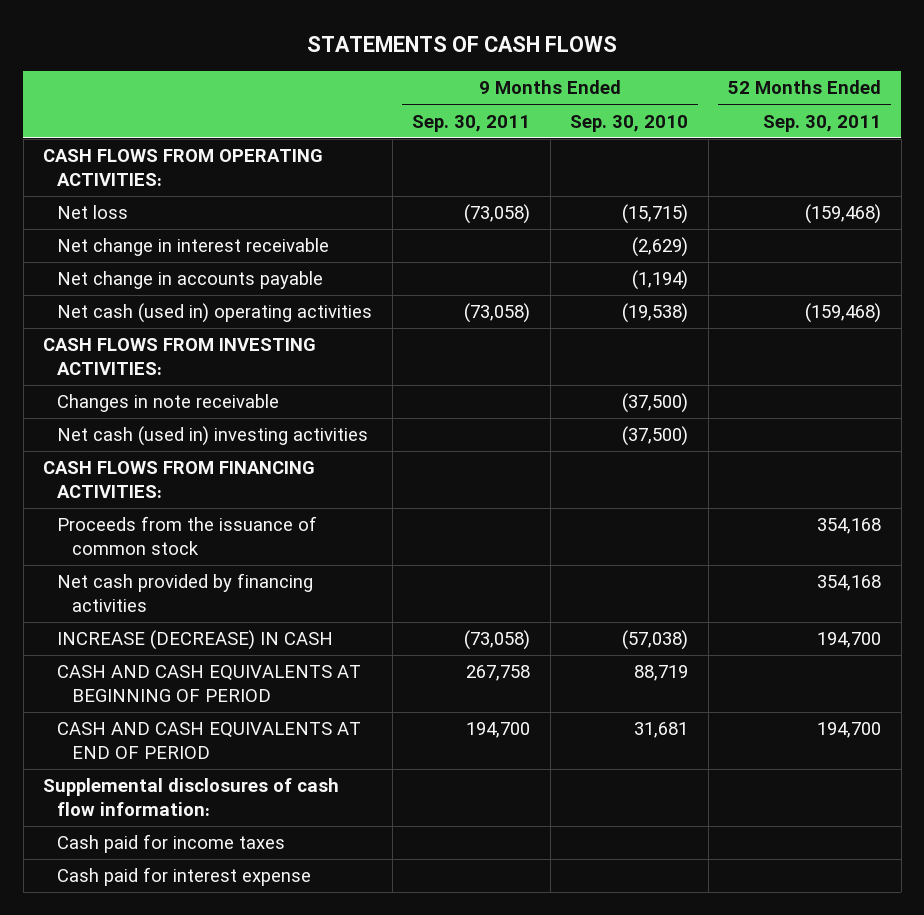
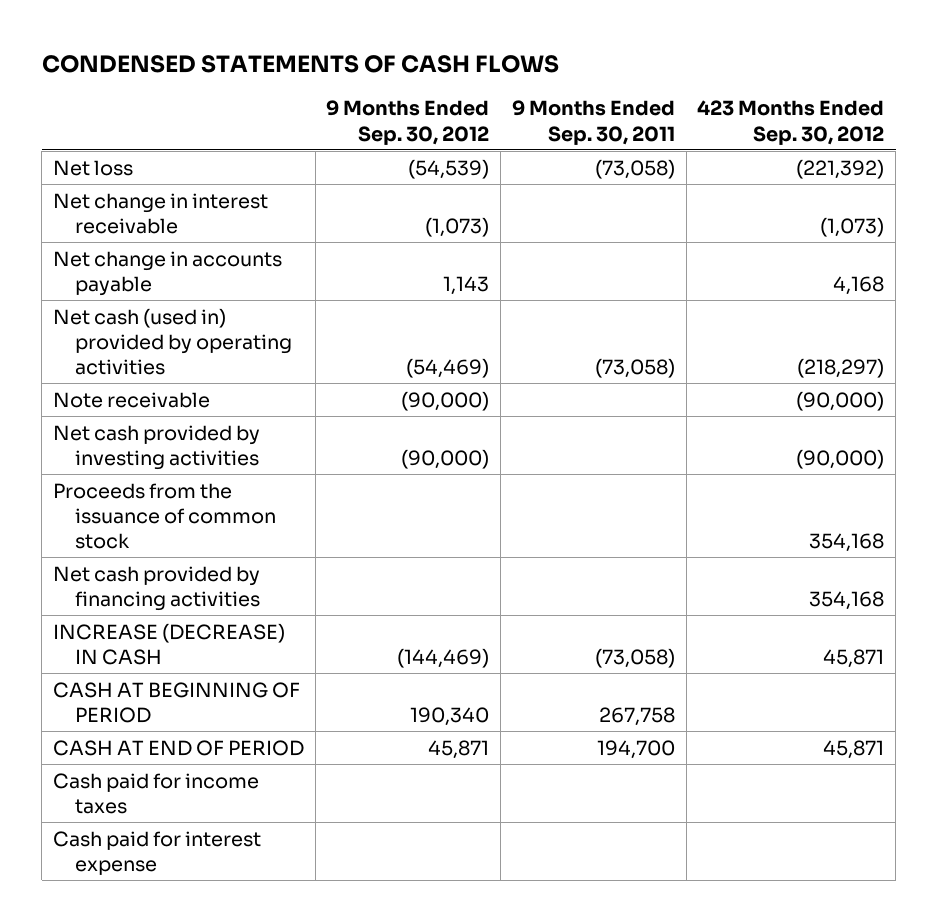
- STATEMENTS OF CASH FLOWS
+ CONDENSED STATEMENTS OF CASH FLOWS
- | 9 Months Ended Sep. 30, 2011 | 9 Months Ended Sep. 30, 2010 | 52 Months Ended Sep. 30, 2011
+ | 9 Months Ended Sep. 30, 2012 | 9 Months Ended Sep. 30, 2011 | 423 Months Ended Sep. 30, 2012
- CASH FLOWS FROM OPERATING ACTIVITIES:
- Net cash (used in) operating activities | (73,058) | (19,538) | (159,468)
- CASH FLOWS FROM INVESTING ACTIVITIES:
- Changes in note receivable | | (37,500) |
- Net cash (used in) investing activities | | (37,500) |
- CASH FLOWS FROM FINANCING ACTIVITIES:
+ Net cash (used in) provided by operating activities | (54,469) | (73,058) | (218,297)
+ Note receivable | (90,000) | | (90,000)
+ Net cash provided by investing activities | (90,000) | | (90,000)
- CASH AND CASH EQUIVALENTS AT BEGINNING OF PERIOD | 267,758 | 88,719 |
- CASH AND CASH EQUIVALENTS AT END OF PERIOD | 194,700 | 31,681 | 194,700
- Supplemental disclosures of cash flow information:
+ CASH AT BEGINNING OF PERIOD | 190,340 | 267,758 |
+ CASH AT END OF PERIOD | 45,871 | 194,700 | 45,871

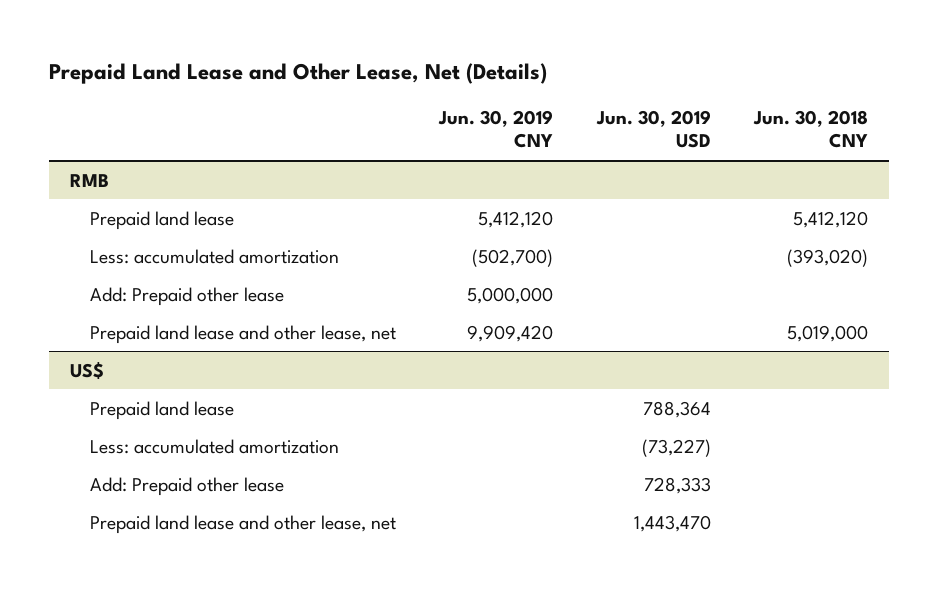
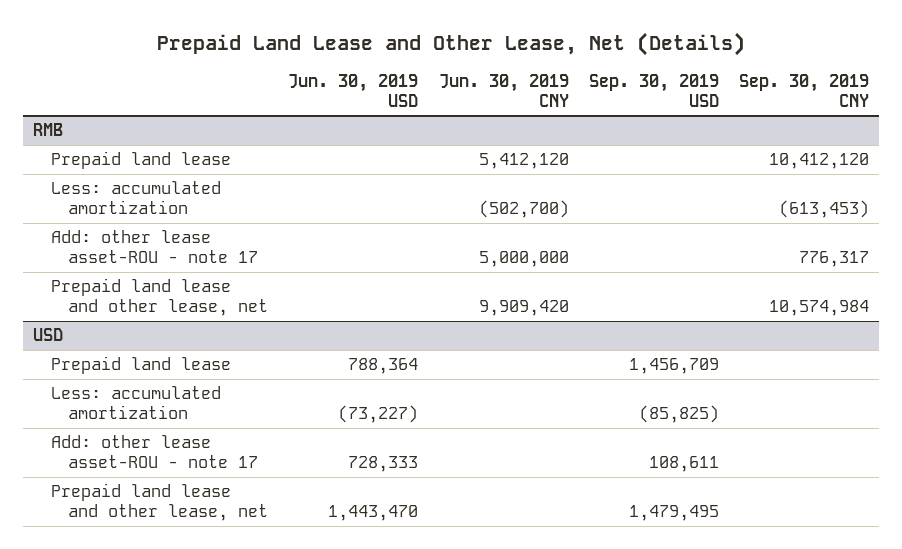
- | Jun. 30, 2019 CNY | Jun. 30, 2019 USD | Jun. 30, 2018 CNY
+ | Jun. 30, 2019 USD | Jun. 30, 2019 CNY | Sep. 30, 2019 USD | Sep. 30, 2019 CNY
@ RMB
- Add: Prepaid other lease | 5,000,000 | |
+ Add: other lease asset-ROU - note 17 | | 5,000,000 | | 776,317
- US$
+ USD
- Add: Prepaid other lease | | 728,333 |
+ Add: other lease asset-ROU - note 17 | 728,333 | | 108,611 |

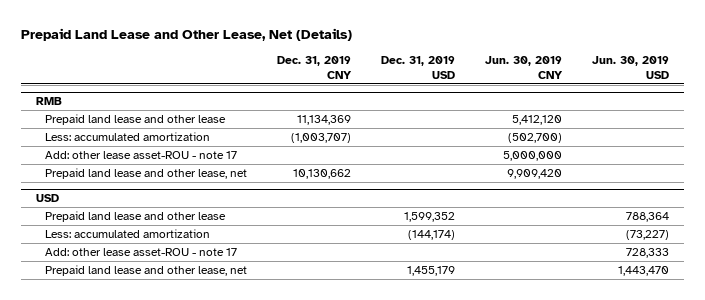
- | Jun. 30, 2019 USD | Jun. 30, 2019 CNY | Sep. 30, 2019 USD | Sep. 30, 2019 CNY
+ | Dec. 31, 2019 CNY | Dec. 31, 2019 USD | Jun. 30, 2019 CNY | Jun. 30, 2019 USD
@ RMB
- Prepaid land lease | | 5,412,120 | | 10,412,120
+ Prepaid land lease and other lease | 11,134,369 | | 5,412,120 |
@ USD
- Prepaid land lease | 788,364 | | 1,456,709 |
+ Prepaid land lease and other lease | | 1,599,352 | | 788,364

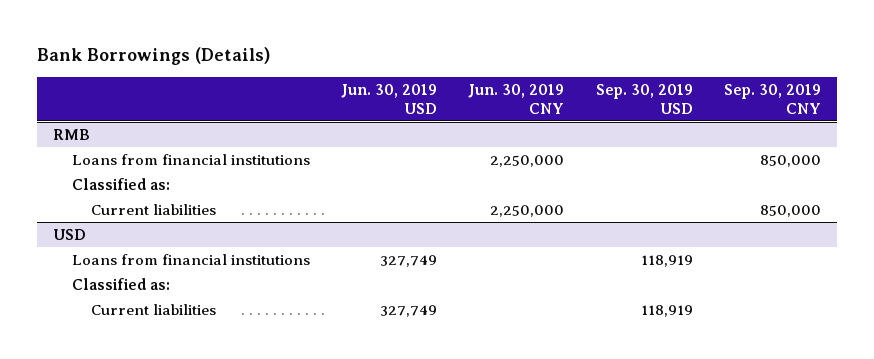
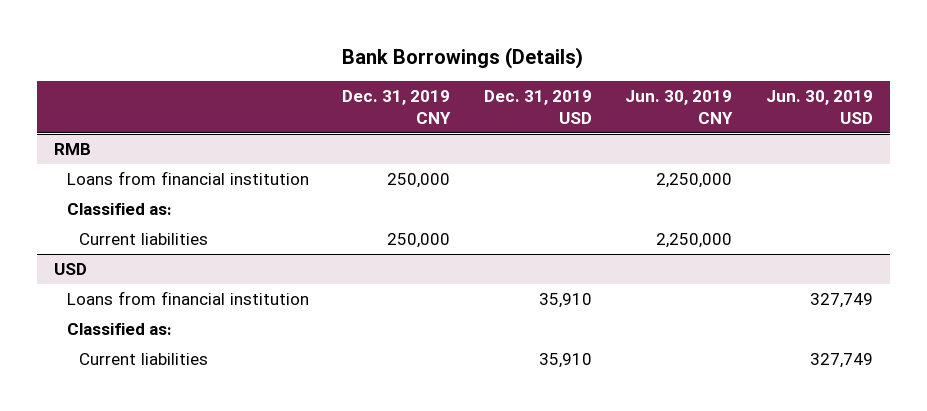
- | Jun. 30, 2019 USD | Jun. 30, 2019 CNY | Sep. 30, 2019 USD | Sep. 30, 2019 CNY
+ | Dec. 31, 2019 CNY | Dec. 31, 2019 USD | Jun. 30, 2019 CNY | Jun. 30, 2019 USD
@ RMB
- Loans from financial institutions | | 2,250,000 | | 850,000
+ Loans from financial institution | 250,000 | | 2,250,000 |
@ USD
- Loans from financial institutions | 327,749 | | 118,919 |
+ Loans from financial institution | | 35,910 | | 327,749

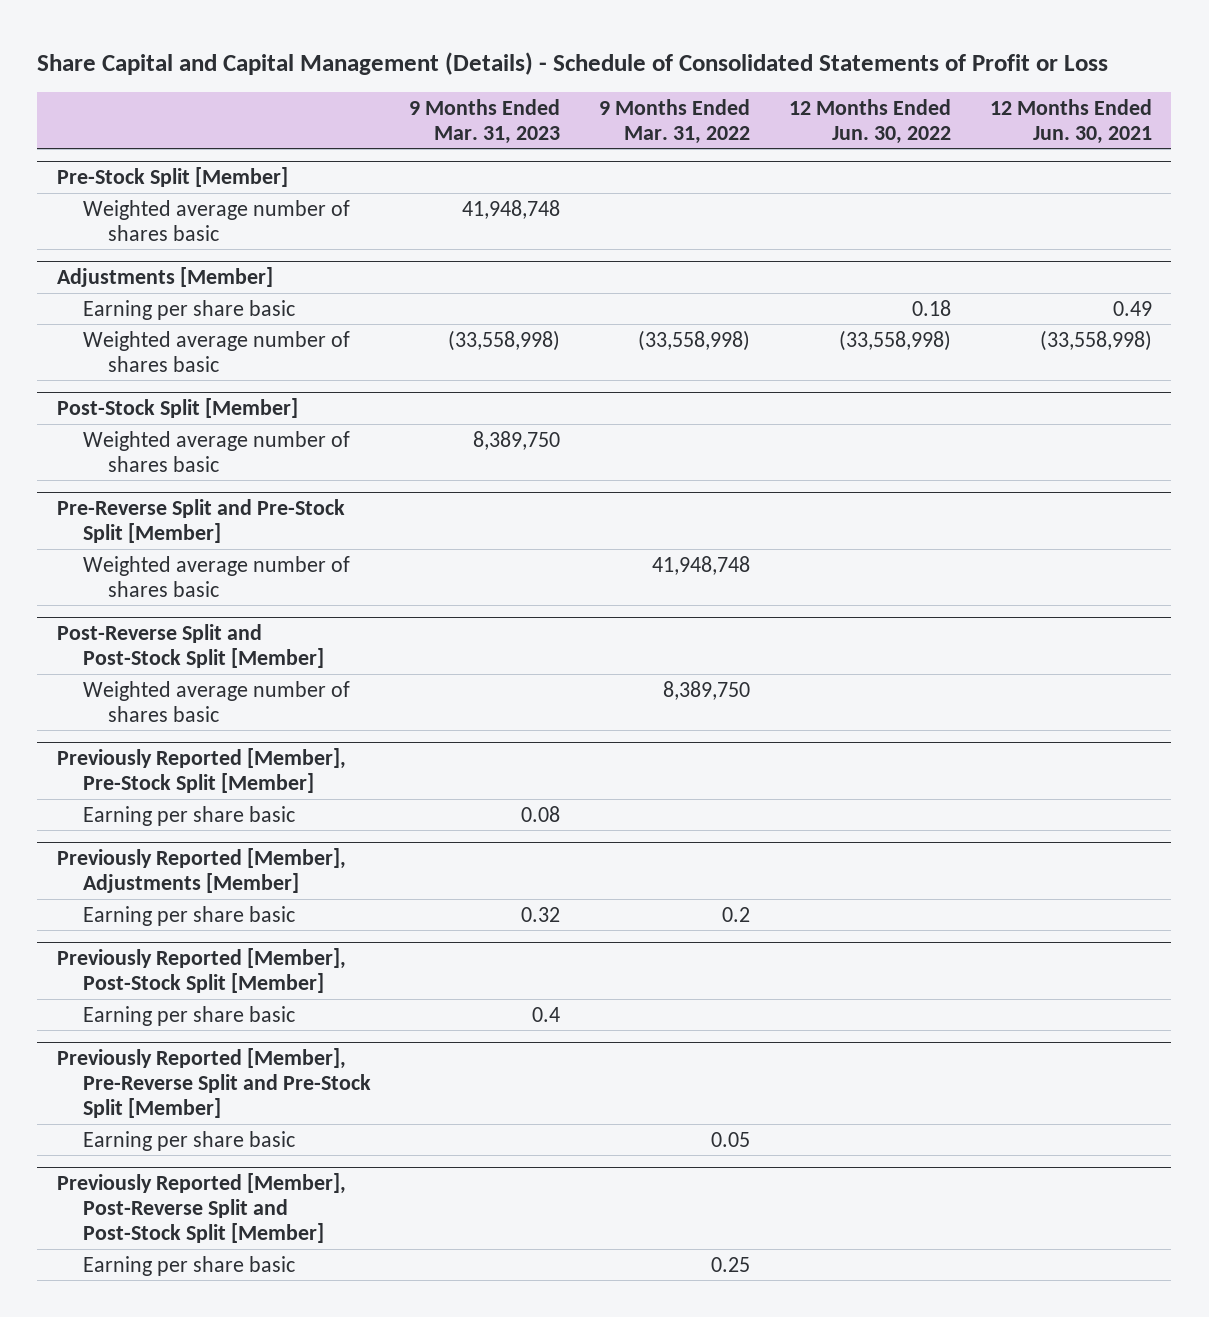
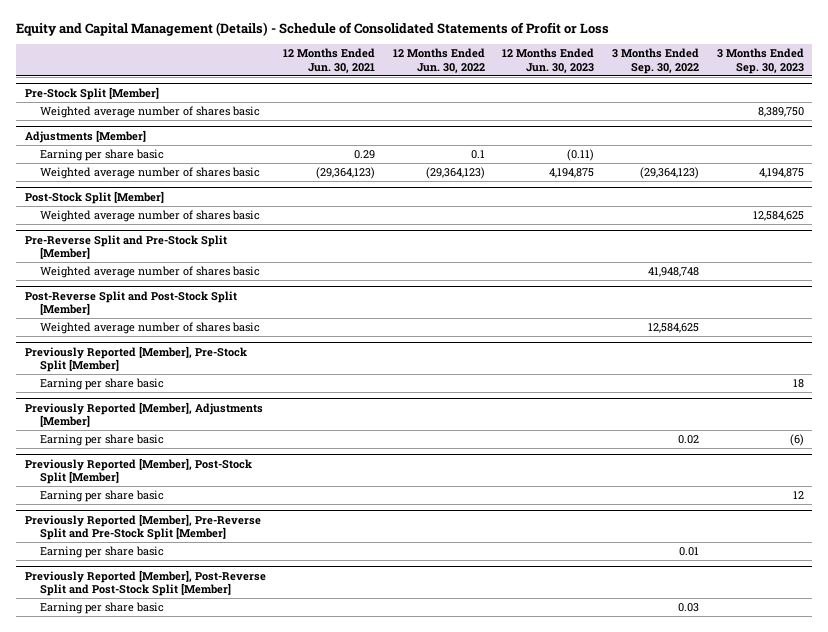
- Share Capital and Capital Management (Details) - Schedule of Consolidated Statements of Profit or Loss
+ Equity and Capital Management (Details) - Schedule of Consolidated Statements of Profit or Loss
- | 9 Months Ended Mar. 31, 2023 | 9 Months Ended Mar. 31, 2022 | 12 Months Ended Jun. 30, 2022 | 12 Months Ended Jun. 30, 2021
+ | 12 Months Ended Jun. 30, 2021 | 12 Months Ended Jun. 30, 2022 | 12 Months Ended Jun. 30, 2023 | 3 Months Ended Sep. 30, 2022 | 3 Months Ended Sep. 30, 2023
@ Adjustments [Member]
- Earning per share basic | | | 0.18 | 0.49
- Weighted average number of shares basic | (33,558,998) | (33,558,998) | (33,558,998) | (33,558,998)
+ Earning per share basic | 0.29 | 0.1 | (0.11) | |
+ Weighted average number of shares basic | (29,364,123) | (29,364,123) | 4,194,875 | (29,364,123) | 4,194,875

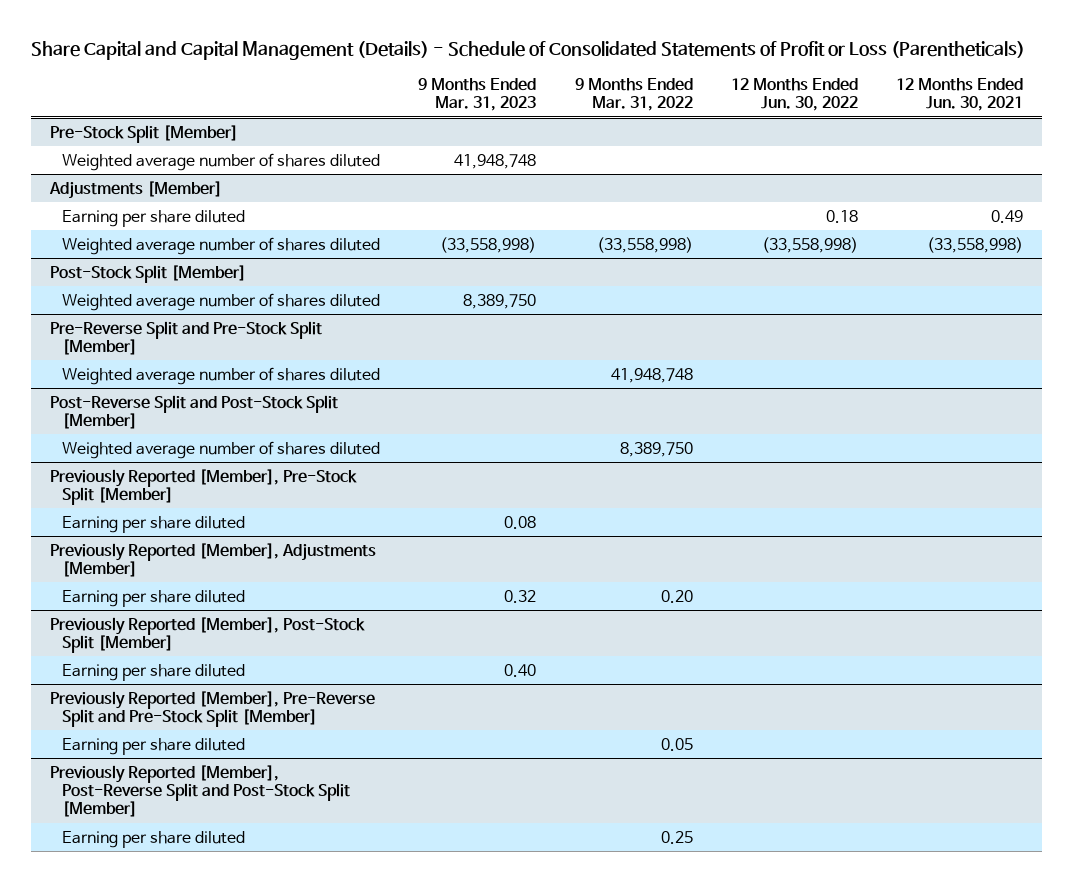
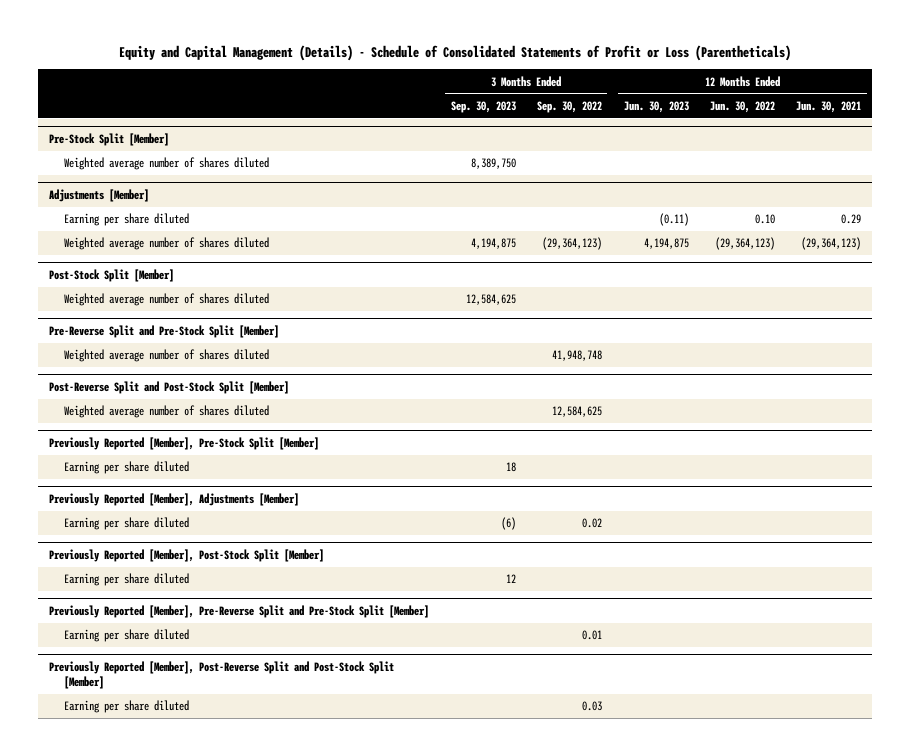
- Share Capital and Capital Management (Details) - Schedule of Consolidated Statements of Profit or Loss (Parentheticals)
+ Equity and Capital Management (Details) - Schedule of Consolidated Statements of Profit or Loss (Parentheticals)
- | 9 Months Ended Mar. 31, 2023 | 9 Months Ended Mar. 31, 2022 | 12 Months Ended Jun. 30, 2022 | 12 Months Ended Jun. 30, 2021
+ | 3 Months Ended Sep. 30, 2023 | 3 Months Ended Sep. 30, 2022 | 12 Months Ended Jun. 30, 2023 | 12 Months Ended Jun. 30, 2022 | 12 Months Ended Jun. 30, 2021
@ Adjustments [Member]
- Earning per share diluted | | | 0.18 | 0.49
- Weighted average number of shares diluted | (33,558,998) | (33,558,998) | (33,558,998) | (33,558,998)
+ Earning per share diluted | | | (0.11) | 0.10 | 0.29
+ Weighted average number of shares diluted | 4,194,875 | (29,364,123) | 4,194,875 | (29,364,123) | (29,364,123)

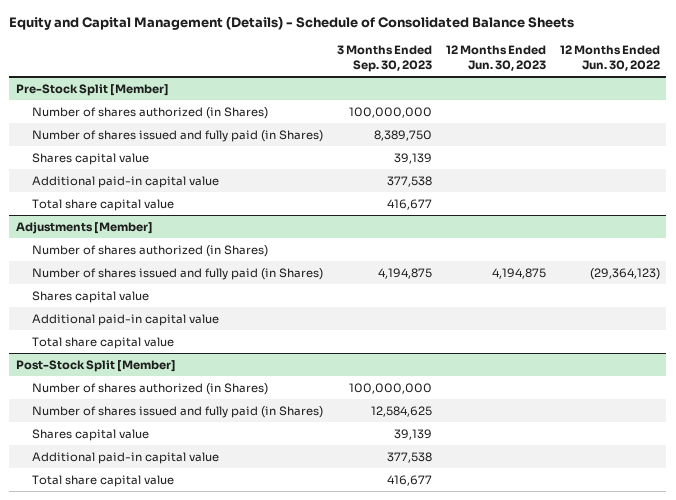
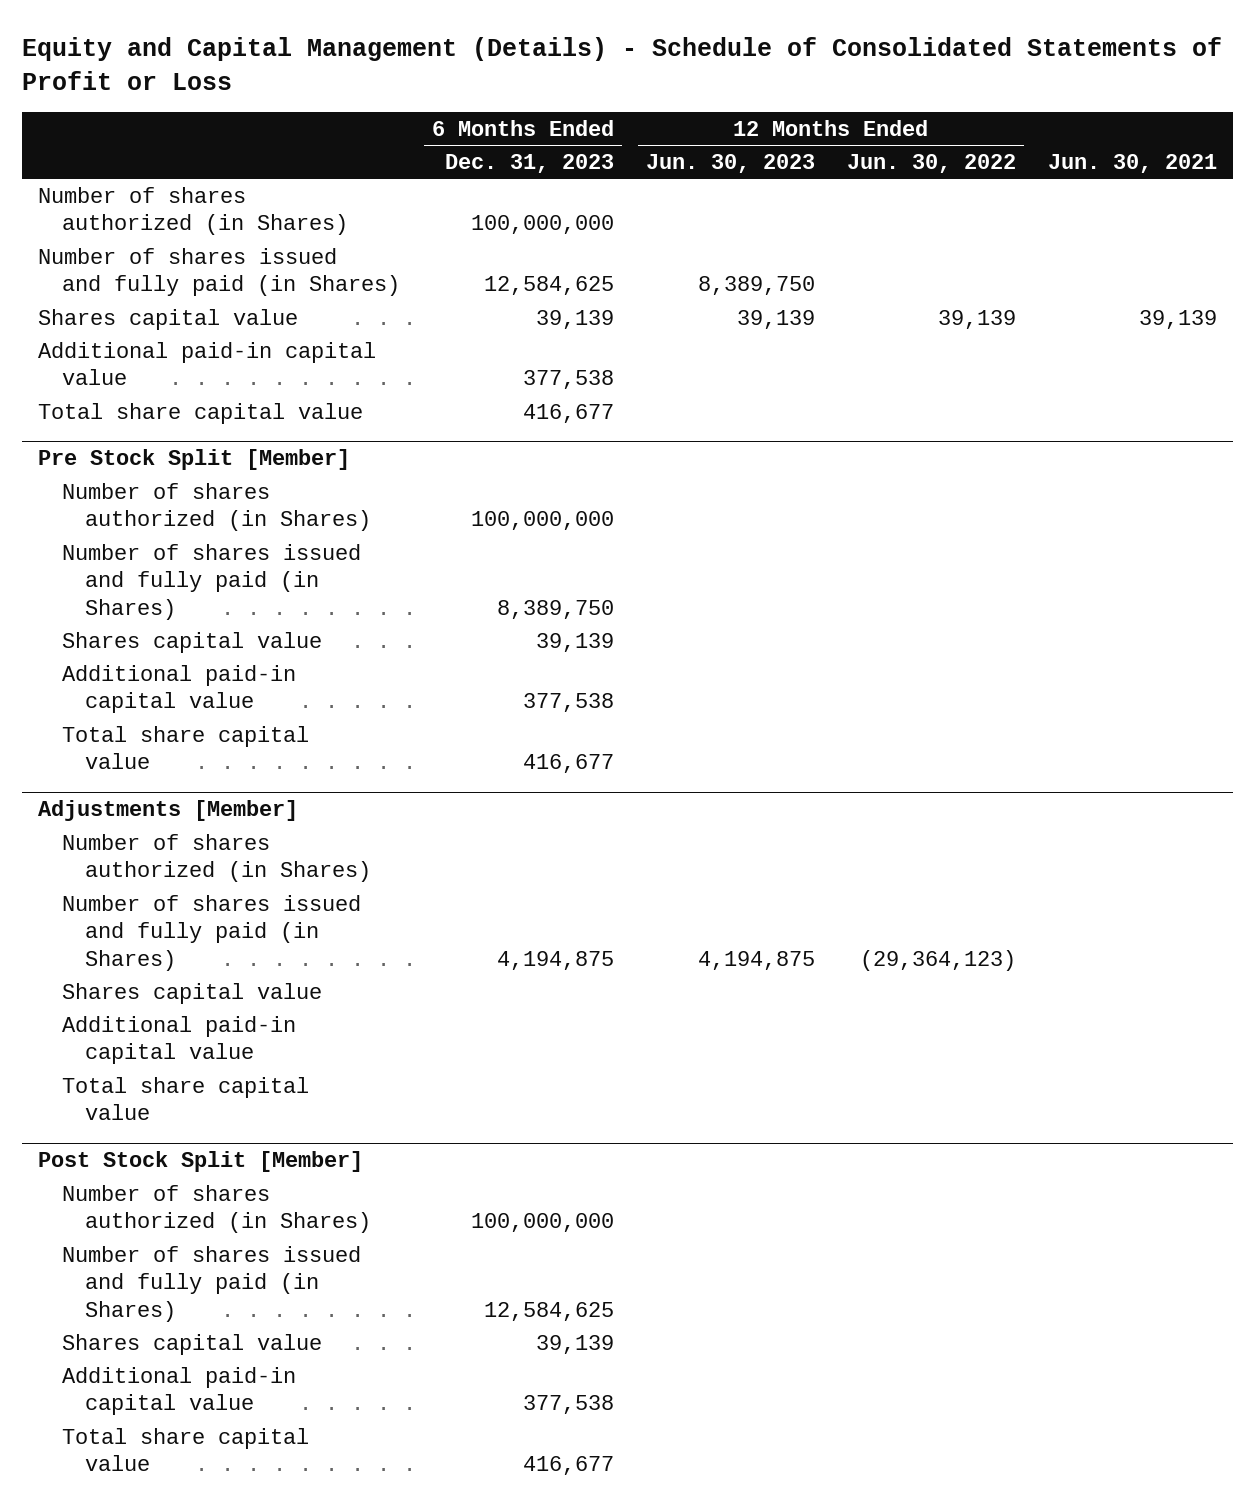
- Equity and Capital Management (Details) - Schedule of Consolidated Balance Sheets
+ Equity and Capital Management (Details) - Schedule of Consolidated Statements of Profit or Loss
- | 3 Months Ended Sep. 30, 2023 | 12 Months Ended Jun. 30, 2023 | 12 Months Ended Jun. 30, 2022
+ | 6 Months Ended Dec. 31, 2023 | 12 Months Ended Jun. 30, 2023 | 12 Months Ended Jun. 30, 2022 | Jun. 30, 2021
- Pre-Stock Split [Member]
+ Number of shares authorized (in Shares) | 100,000,000 | | |
+ Number of shares issued and fully paid (in Shares) | 12,584,625 | 8,389,750 | |
+ Shares capital value | 39,139 | 39,139 | 39,139 | 39,139
+ Additional paid-in capital value | 377,538 | | |
+ Total share capital value | 416,677 | | |
+ Pre Stock Split [Member]
- Post-Stock Split [Member]
+ Post Stock Split [Member]

